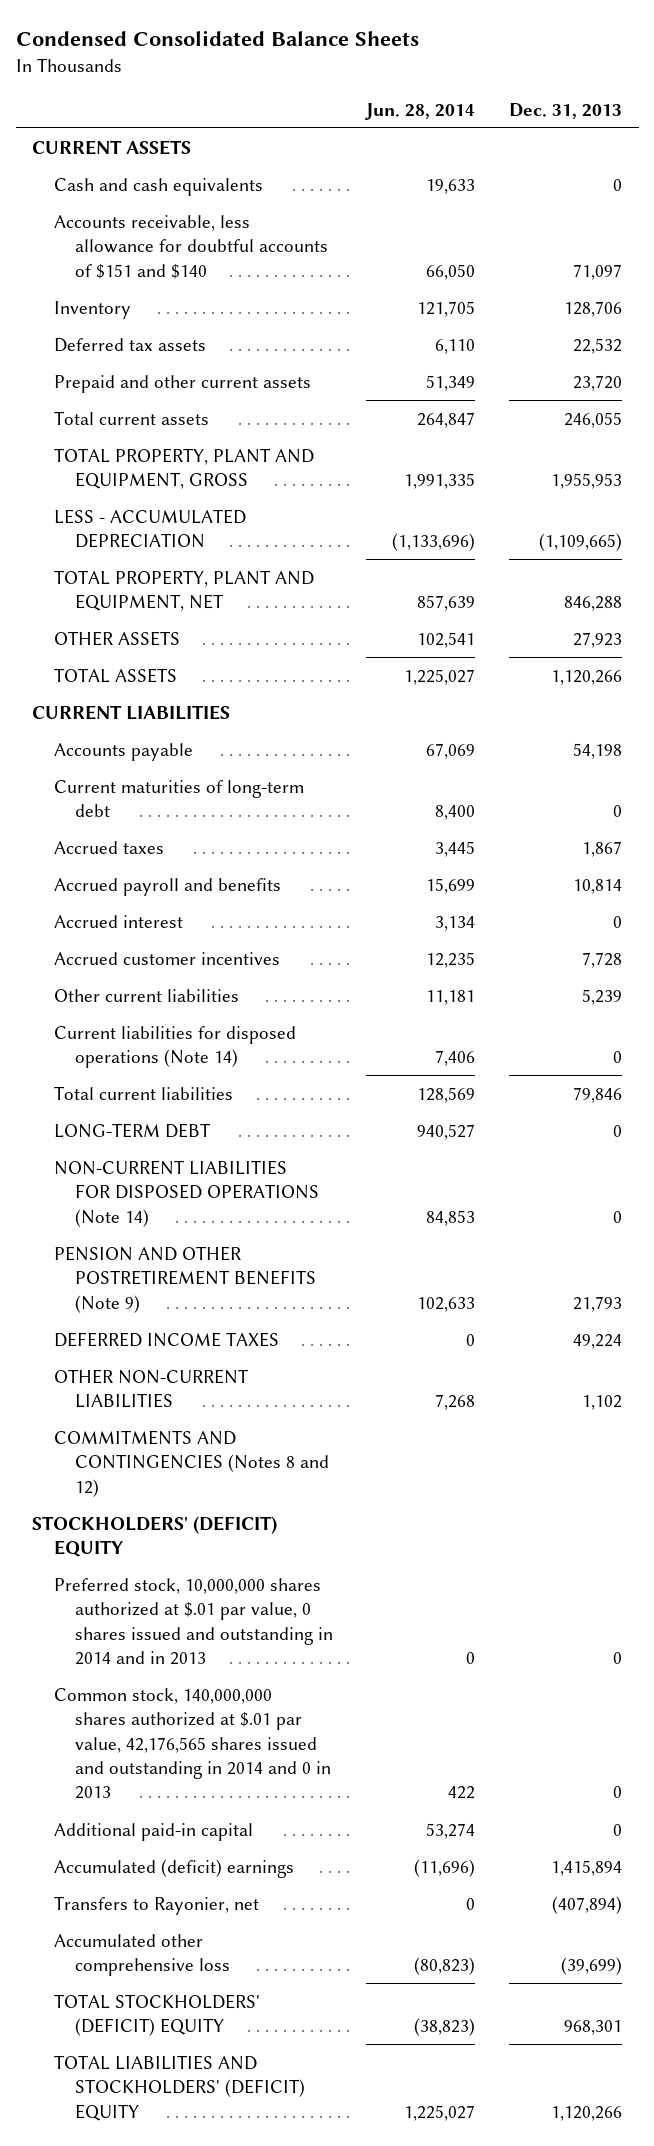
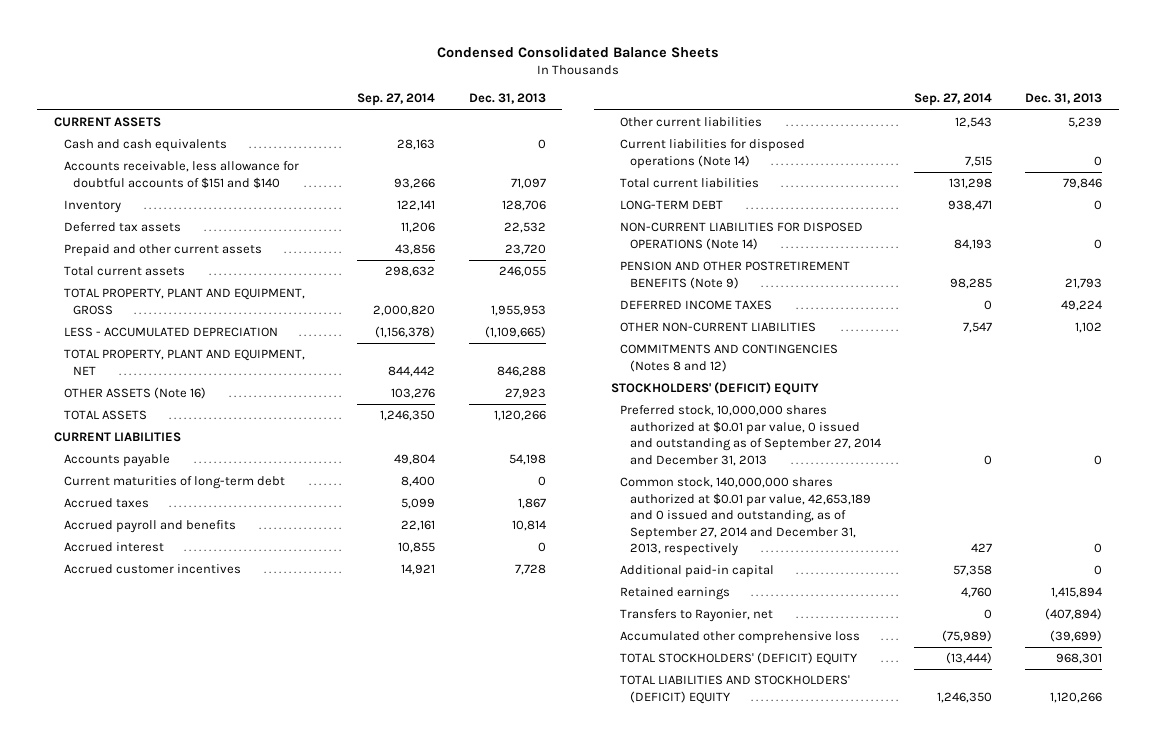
- | Jun. 28, 2014 | Dec. 31, 2013
+ | Sep. 27, 2014 | Dec. 31, 2013
- OTHER ASSETS | 102,541 | 27,923
+ OTHER ASSETS (Note 16) | 103,276 | 27,923
- Preferred stock, 10,000,000 shares authorized at $.01 par value, 0 shares issued and outstanding in 2014 and in 2013 | 0 | 0
- Common stock, 140,000,000 shares authorized at $.01 par value, 42,176,565 shares issued and outstanding in 2014 and 0 in 2013 | 422 | 0
+ Preferred stock, 10,000,000 shares authorized at $0.01 par value, 0 issued and outstanding as of September 27, 2014 and December 31, 2013 | 0 | 0
+ Common stock, 140,000,000 shares authorized at $0.01 par value, 42,653,189 and 0 issued and outstanding, as of September 27, 2014 and December 31, 2013, respectively | 427 | 0
- Accumulated (deficit) earnings | (11,696) | 1,415,894
+ Retained earnings | 4,760 | 1,415,894

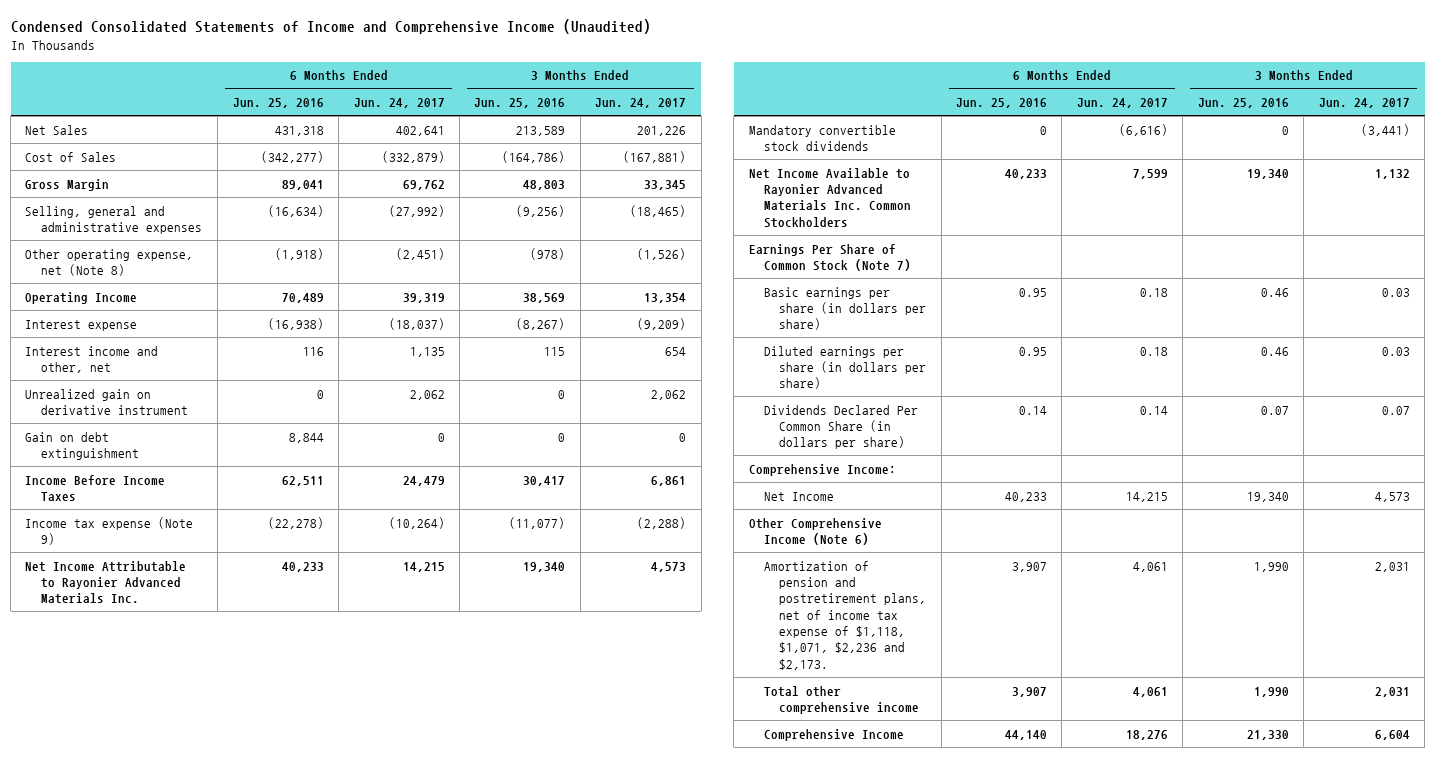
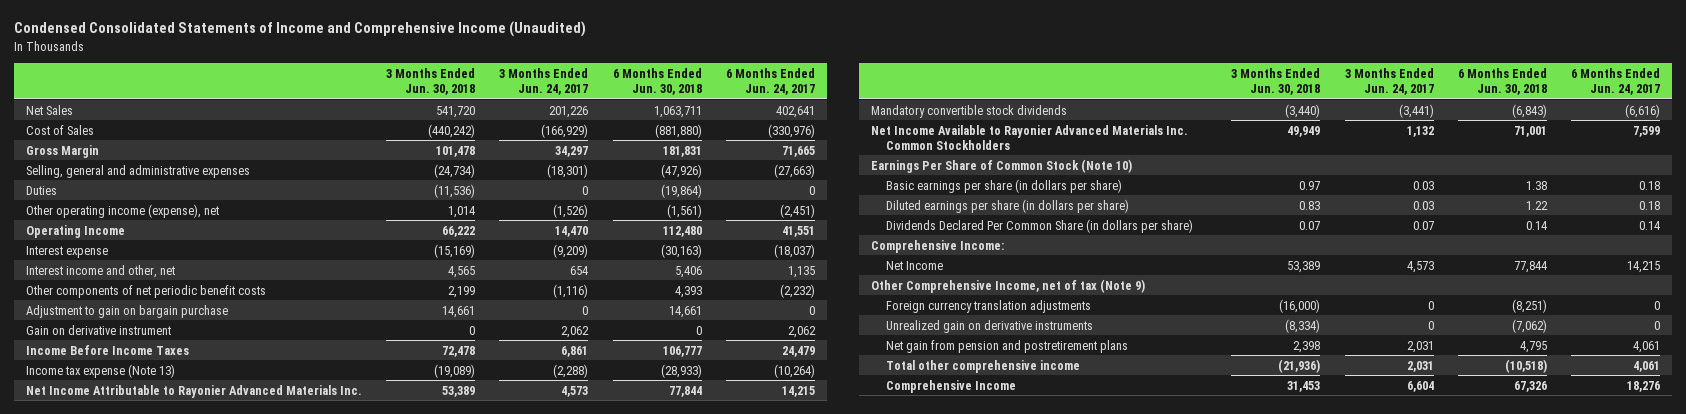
- | 6 Months Ended Jun. 25, 2016 | 6 Months Ended Jun. 24, 2017 | 3 Months Ended Jun. 25, 2016 | 3 Months Ended Jun. 24, 2017
+ | 3 Months Ended Jun. 30, 2018 | 3 Months Ended Jun. 24, 2017 | 6 Months Ended Jun. 30, 2018 | 6 Months Ended Jun. 24, 2017
- Cost of Sales | (342,277) | (332,879) | (164,786) | (167,881)
- Gross Margin | 89,041 | 69,762 | 48,803 | 33,345
- Selling, general and administrative expenses | (16,634) | (27,992) | (9,256) | (18,465)
- Other operating expense, net (Note 8) | (1,918) | (2,451) | (978) | (1,526)
- Operating Income | 70,489 | 39,319 | 38,569 | 13,354
+ Cost of Sales | (440,242) | (166,929) | (881,880) | (330,976)
+ Gross Margin | 101,478 | 34,297 | 181,831 | 71,665
+ Selling, general and administrative expenses | (24,734) | (18,301) | (47,926) | (27,663)
+ Duties | (11,536) | 0 | (19,864) | 0
+ Other operating income (expense), net | 1,014 | (1,526) | (1,561) | (2,451)
+ Operating Income | 66,222 | 14,470 | 112,480 | 41,551
- Unrealized gain on derivative instrument | 0 | 2,062 | 0 | 2,062
- Gain on debt extinguishment | 8,844 | 0 | 0 | 0
+ Other components of net periodic benefit costs | 2,199 | (1,116) | 4,393 | (2,232)
+ Adjustment to gain on bargain purchase | 14,661 | 0 | 14,661 | 0
+ Gain on derivative instrument | 0 | 2,062 | 0 | 2,062
- Income tax expense (Note 9) | (22,278) | (10,264) | (11,077) | (2,288)
+ Income tax expense (Note 13) | (19,089) | (2,288) | (28,933) | (10,264)
- Earnings Per Share of Common Stock (Note 7)
+ Earnings Per Share of Common Stock (Note 10)
- Other Comprehensive Income (Note 6)
- Amortization of pension and postretirement plans, net of income tax expense of $1,118, $1,071, $2,236 and $2,173. | 3,907 | 4,061 | 1,990 | 2,031
+ Other Comprehensive Income, net of tax (Note 9)
+ Foreign currency translation adjustments | (16,000) | 0 | (8,251) | 0
+ Unrealized gain on derivative instruments | (8,334) | 0 | (7,062) | 0
+ Net gain from pension and postretirement plans | 2,398 | 2,031 | 4,795 | 4,061

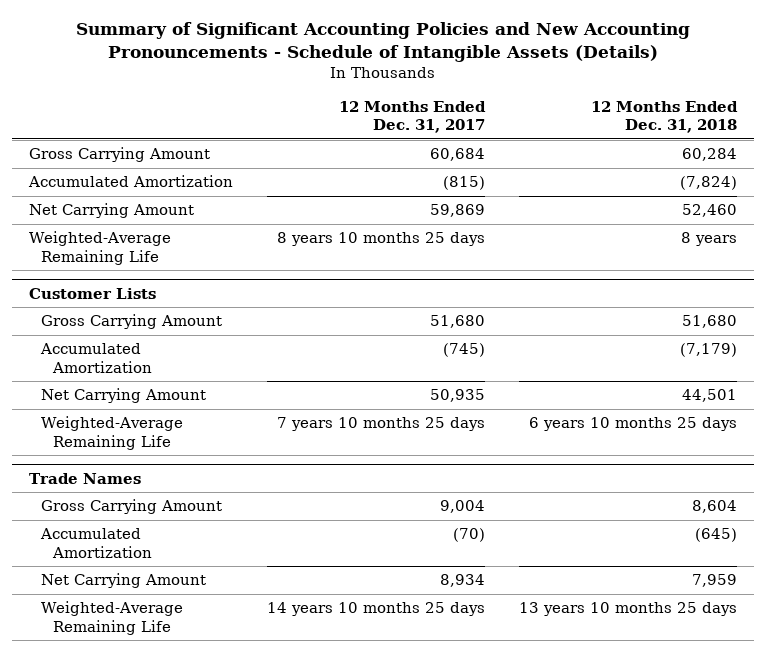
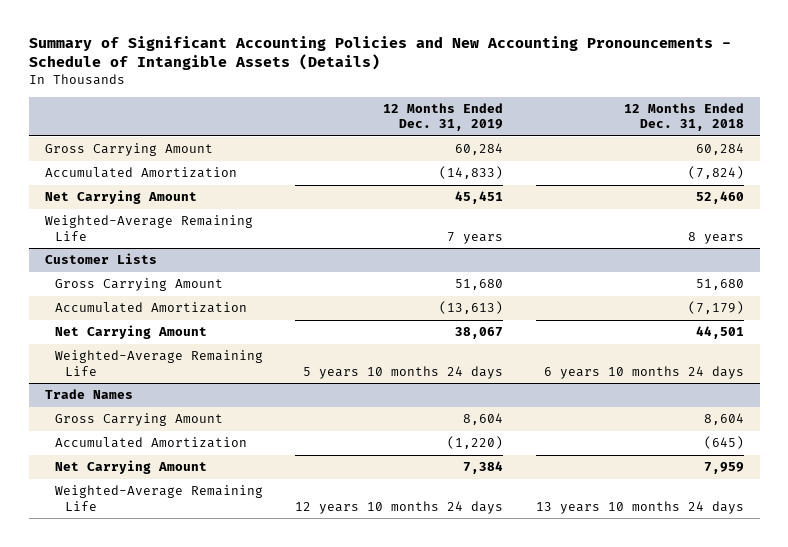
- | 12 Months Ended Dec. 31, 2017 | 12 Months Ended Dec. 31, 2018
+ | 12 Months Ended Dec. 31, 2019 | 12 Months Ended Dec. 31, 2018
@ Customer Lists
- Weighted-Average Remaining Life | 7 years 10 months 25 days | 6 years 10 months 25 days
+ Weighted-Average Remaining Life | 5 years 10 months 24 days | 6 years 10 months 24 days
@ Trade Names
- Weighted-Average Remaining Life | 14 years 10 months 25 days | 13 years 10 months 25 days
+ Weighted-Average Remaining Life | 12 years 10 months 24 days | 13 years 10 months 24 days

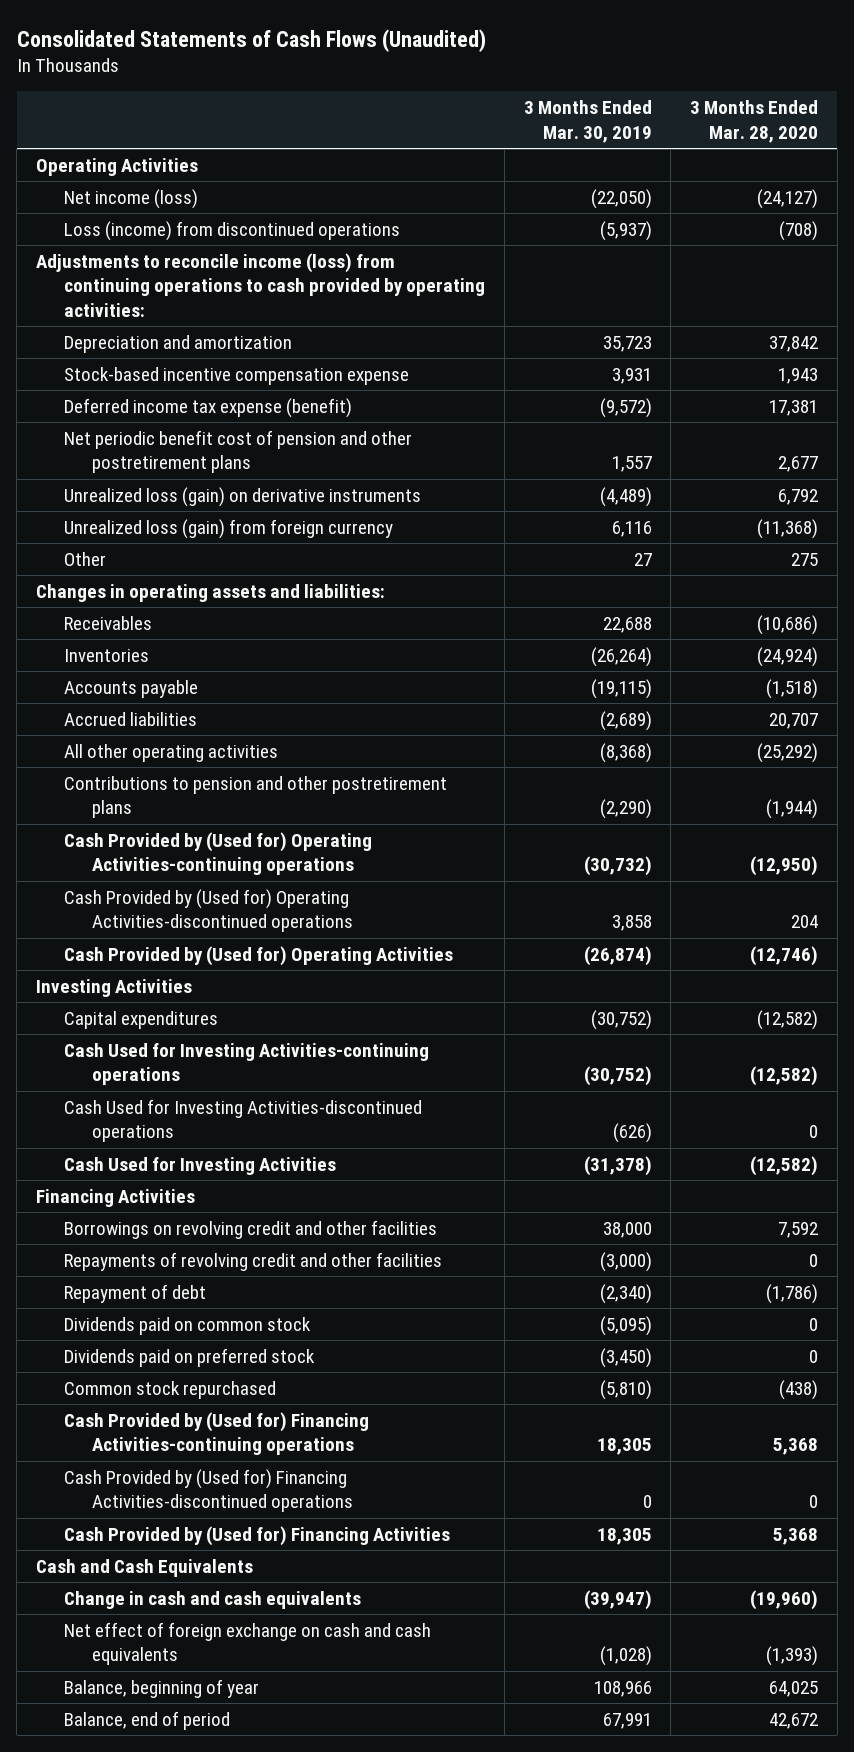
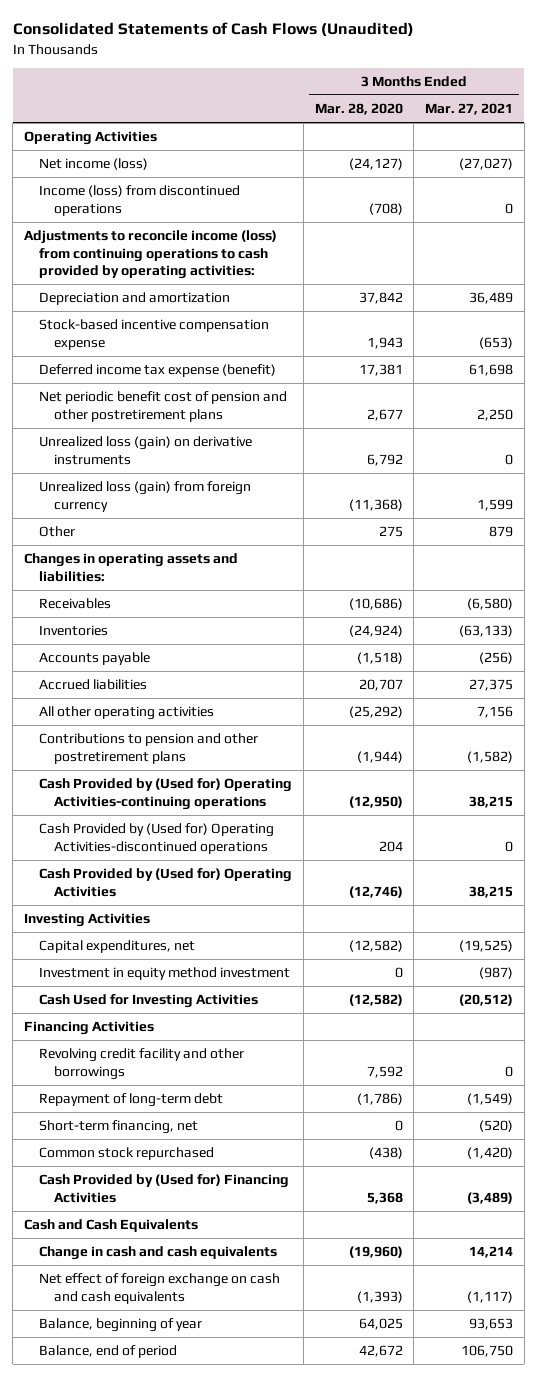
- | 3 Months Ended Mar. 30, 2019 | 3 Months Ended Mar. 28, 2020
+ | 3 Months Ended Mar. 28, 2020 | 3 Months Ended Mar. 27, 2021
- Loss (income) from discontinued operations | (5,937) | (708)
+ Income (loss) from discontinued operations | (708) | 0
- Capital expenditures | (30,752) | (12,582)
- Cash Used for Investing Activities-continuing operations | (30,752) | (12,582)
- Cash Used for Investing Activities-discontinued operations | (626) | 0
+ Capital expenditures, net | (12,582) | (19,525)
+ Investment in equity method investment | 0 | (987)
- Borrowings on revolving credit and other facilities | 38,000 | 7,592
- Repayments of revolving credit and other facilities | (3,000) | 0
- Repayment of debt | (2,340) | (1,786)
- Dividends paid on common stock | (5,095) | 0
- Dividends paid on preferred stock | (3,450) | 0
+ Revolving credit facility and other borrowings | 7,592 | 0
+ Repayment of long-term debt | (1,786) | (1,549)
+ Short-term financing, net | 0 | (520)
- Cash Provided by (Used for) Financing Activities-continuing operations | 18,305 | 5,368
- Cash Provided by (Used for) Financing Activities-discontinued operations | 0 | 0

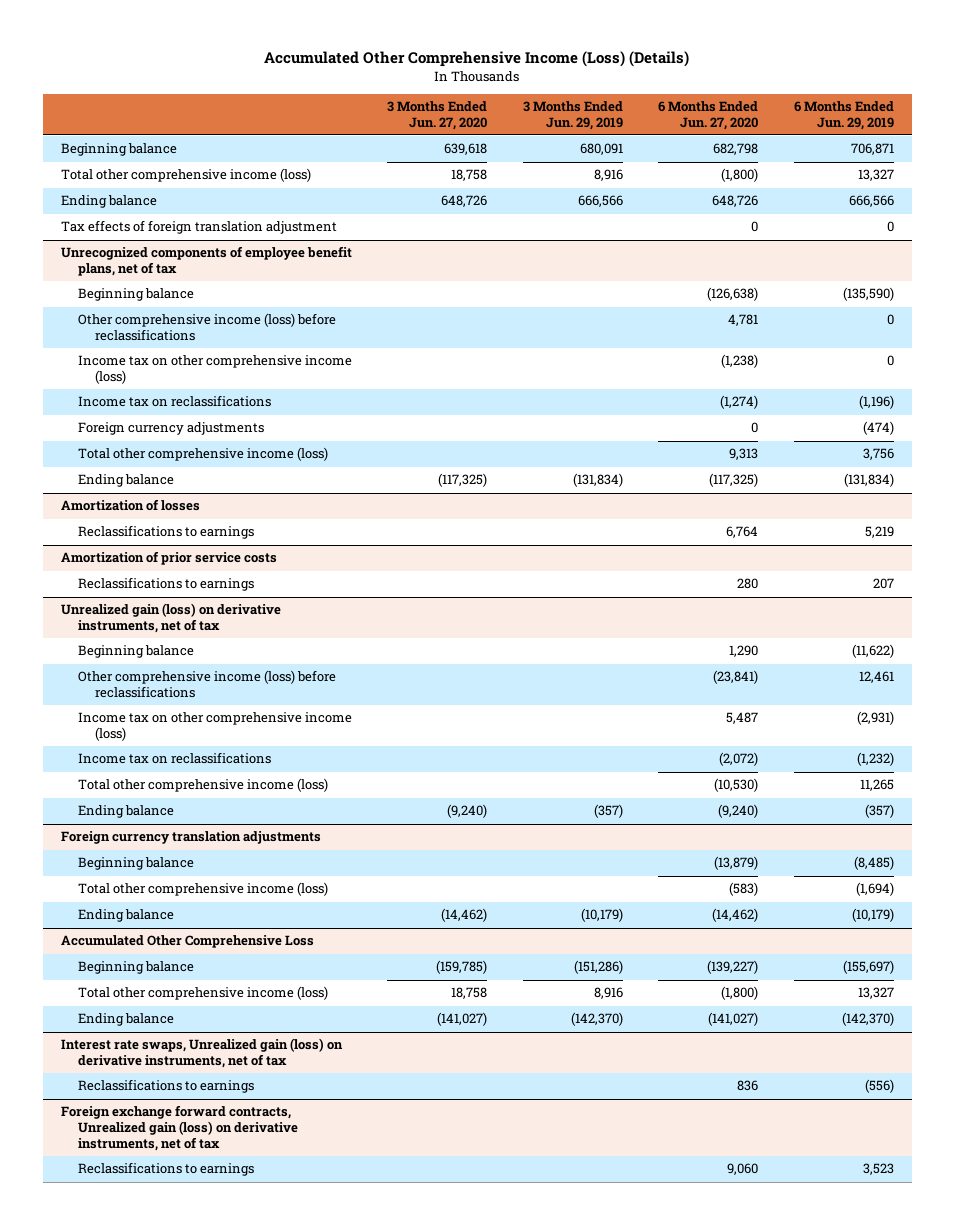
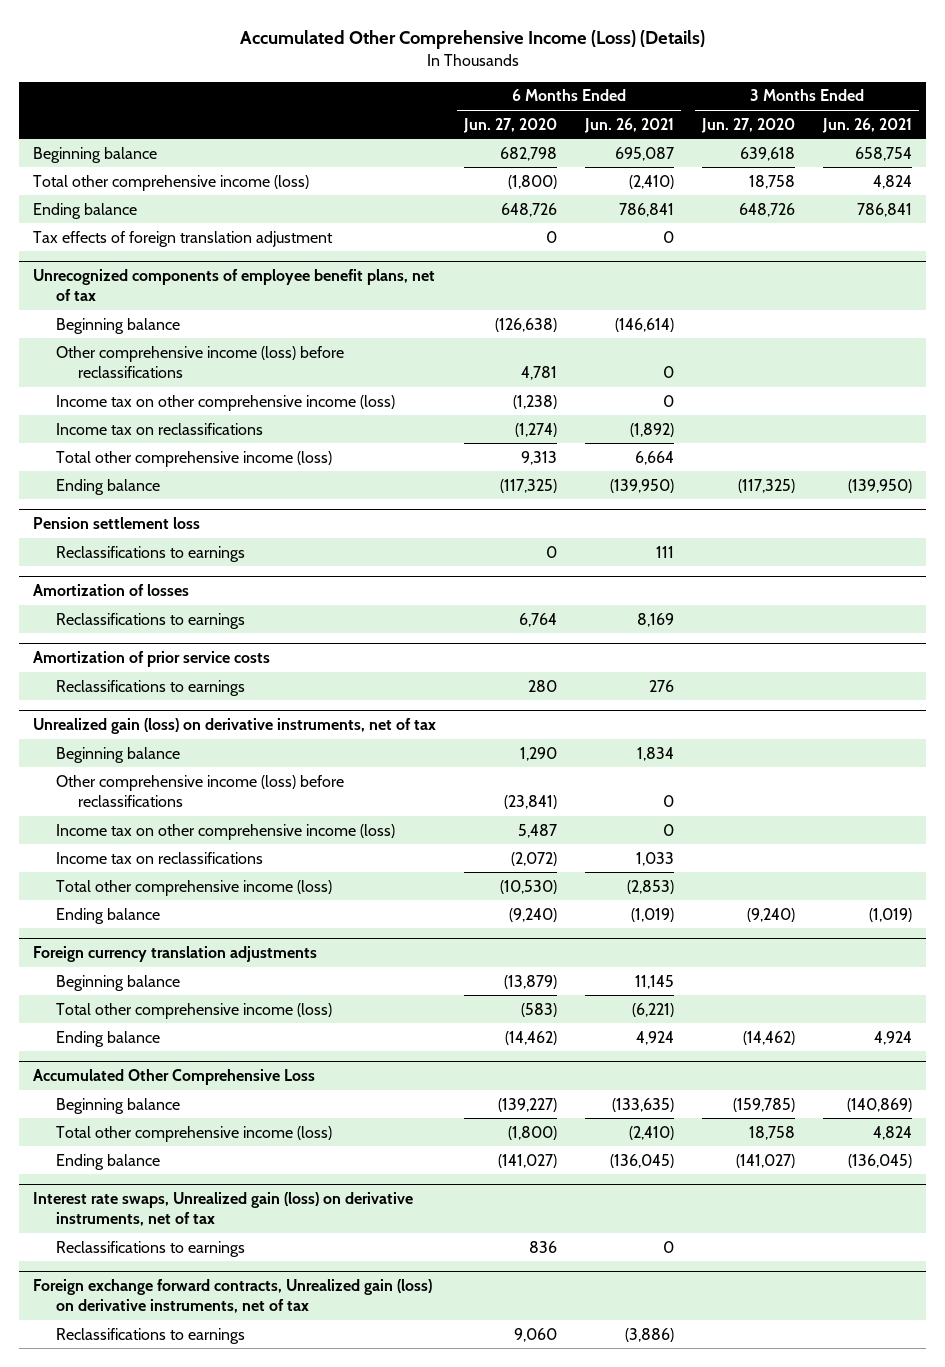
- | 3 Months Ended Jun. 27, 2020 | 3 Months Ended Jun. 29, 2019 | 6 Months Ended Jun. 27, 2020 | 6 Months Ended Jun. 29, 2019
+ | 6 Months Ended Jun. 27, 2020 | 6 Months Ended Jun. 26, 2021 | 3 Months Ended Jun. 27, 2020 | 3 Months Ended Jun. 26, 2021
@ Unrecognized components of employee benefit plans, net of tax
- Foreign currency adjustments | | | 0 | (474)
+ Pension settlement loss
+ Reclassifications to earnings | 0 | 111 | |

